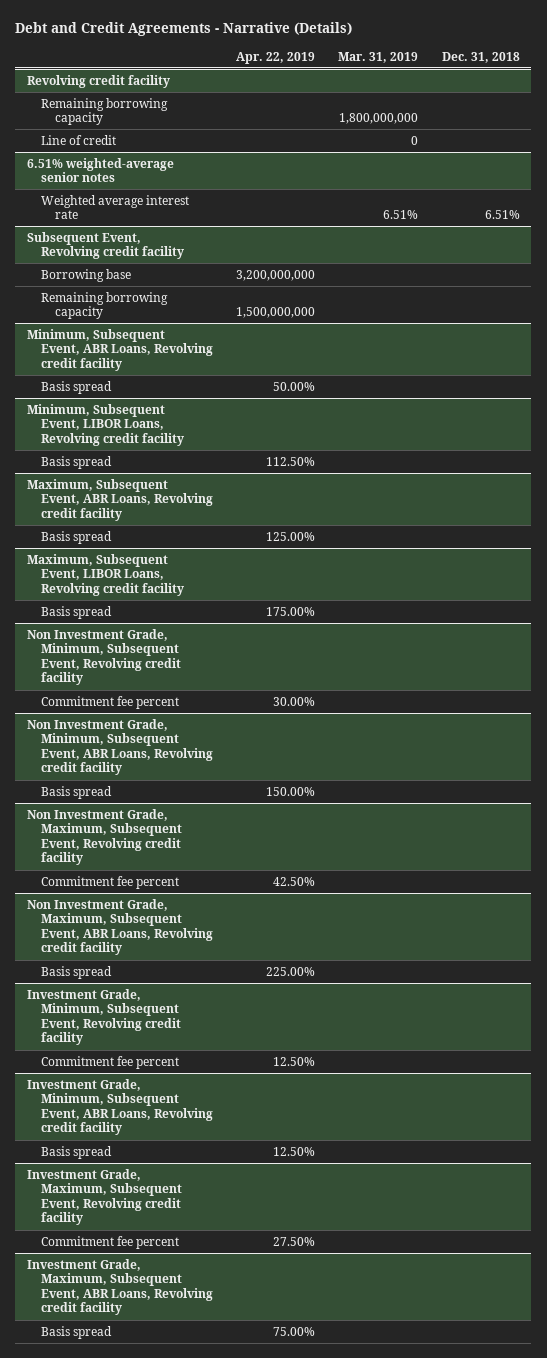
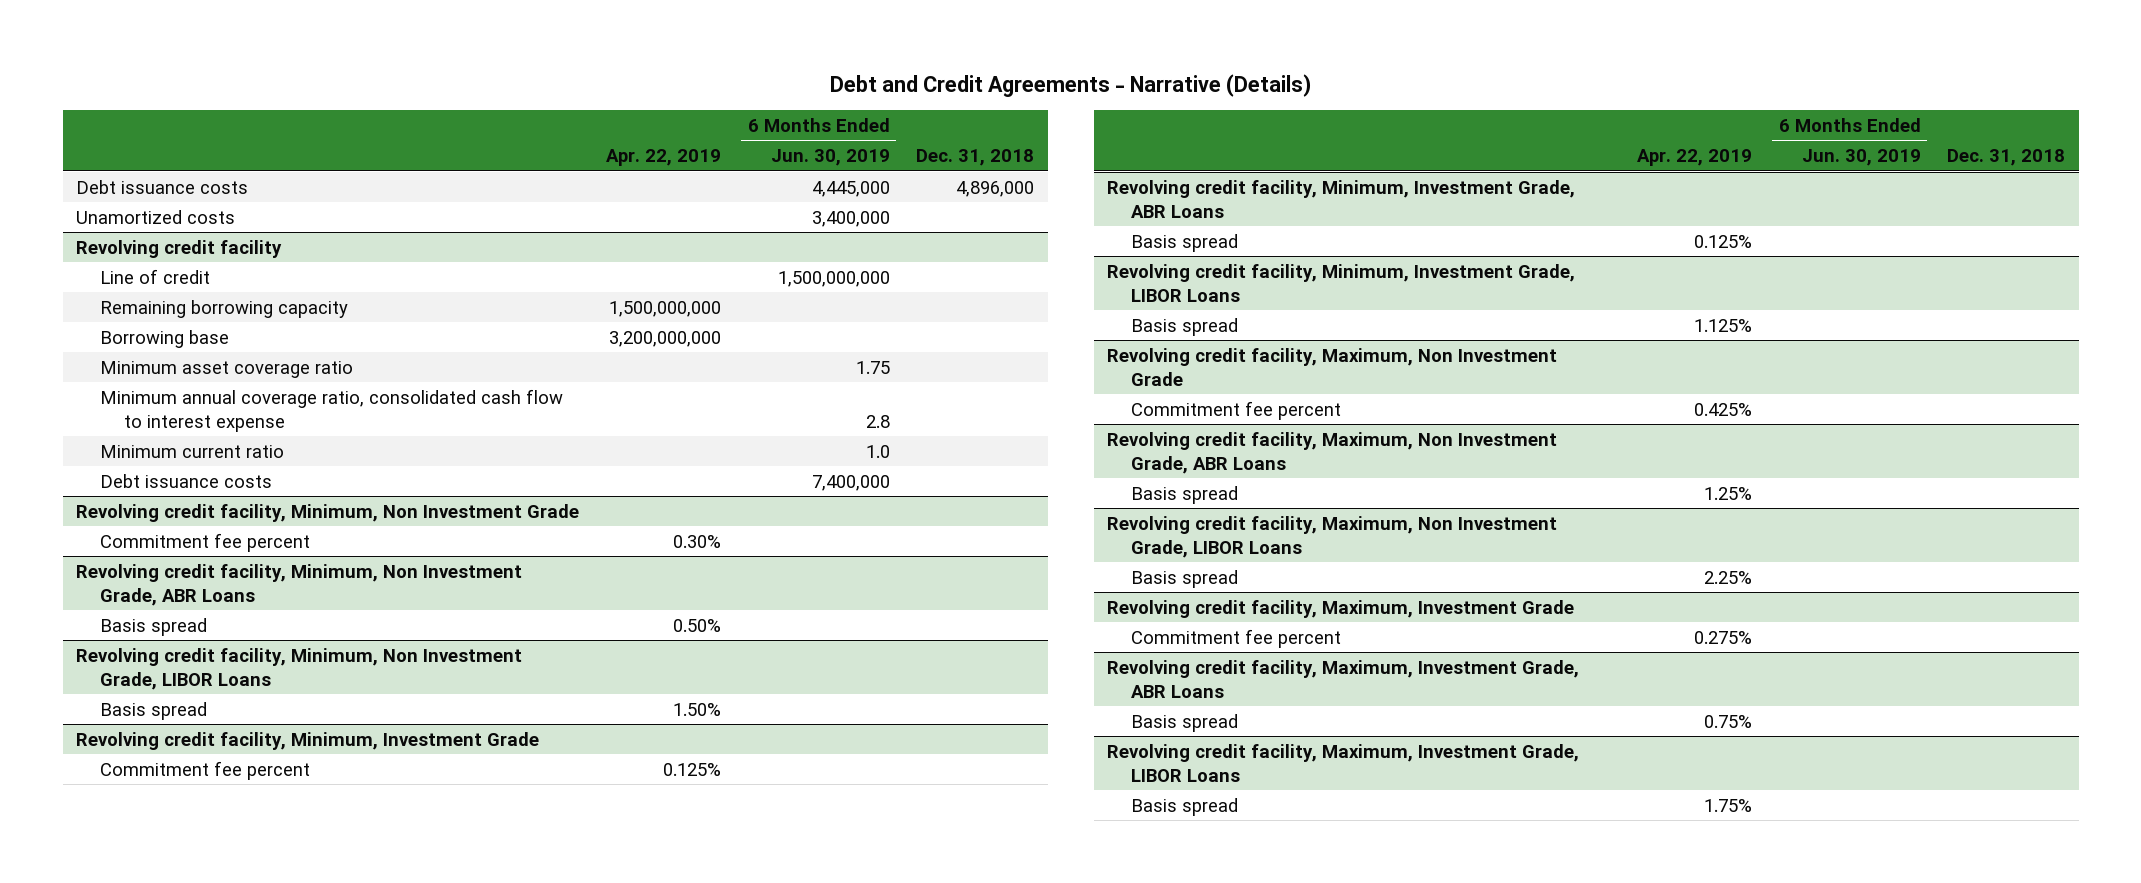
- | Apr. 22, 2019 | Mar. 31, 2019 | Dec. 31, 2018
+ | Apr. 22, 2019 | 6 Months Ended Jun. 30, 2019 | Dec. 31, 2018
+ Debt issuance costs | | 4,445,000 | 4,896,000
+ Unamortized costs | | 3,400,000 |
@ Revolving credit facility
- Remaining borrowing capacity | | 1,800,000,000 |
- 6.51% weighted-average senior notes
- Weighted average interest rate | | 6.51% | 6.51%
- Subsequent Event, Revolving credit facility
- Borrowing base | 3,200,000,000 | |
- Minimum, Subsequent Event, ABR Loans, Revolving credit facility
- Basis spread | 50.00% | |
- Minimum, Subsequent Event, LIBOR Loans, Revolving credit facility
- Basis spread | 112.50% | |
- Maximum, Subsequent Event, ABR Loans, Revolving credit facility
- Basis spread | 125.00% | |
- Maximum, Subsequent Event, LIBOR Loans, Revolving credit facility
- Basis spread | 175.00% | |
- Non Investment Grade, Minimum, Subsequent Event, Revolving credit facility
- Commitment fee percent | 30.00% | |
- Non Investment Grade, Minimum, Subsequent Event, ABR Loans, Revolving credit facility
- Basis spread | 150.00% | |
- Non Investment Grade, Maximum, Subsequent Event, Revolving credit facility
- Commitment fee percent | 42.50% | |
- Non Investment Grade, Maximum, Subsequent Event, ABR Loans, Revolving credit facility
- Basis spread | 225.00% | |
- Investment Grade, Minimum, Subsequent Event, Revolving credit facility
- Commitment fee percent | 12.50% | |
- Investment Grade, Minimum, Subsequent Event, ABR Loans, Revolving credit facility
- Basis spread | 12.50% | |
- Investment Grade, Maximum, Subsequent Event, Revolving credit facility
- Commitment fee percent | 27.50% | |
- Investment Grade, Maximum, Subsequent Event, ABR Loans, Revolving credit facility
- Basis spread | 75.00% | |
@ Revolving credit facility
+ Borrowing base | 3,200,000,000 | |
+ Minimum asset coverage ratio | | 1.75 |
+ Minimum annual coverage ratio, consolidated cash flow to interest expense | | 2.8 |
+ Minimum current ratio | | 1.0 |
+ Debt issuance costs | | 7,400,000 |
+ Revolving credit facility, Minimum, Non Investment Grade
+ Commitment fee percent | 0.30% | |
+ Revolving credit facility, Minimum, Non Investment Grade, ABR Loans
+ Basis spread | 0.50% | |
+ Revolving credit facility, Minimum, Non Investment Grade, LIBOR Loans
+ Basis spread | 1.50% | |
+ Revolving credit facility, Minimum, Investment Grade
+ Commitment fee percent | 0.125% | |
+ Revolving credit facility, Minimum, Investment Grade, ABR Loans
+ Basis spread | 0.125% | |
+ Revolving credit facility, Minimum, Investment Grade, LIBOR Loans
+ Basis spread | 1.125% | |
+ Revolving credit facility, Maximum, Non Investment Grade
+ Commitment fee percent | 0.425% | |
+ Revolving credit facility, Maximum, Non Investment Grade, ABR Loans
+ Basis spread | 1.25% | |
+ Revolving credit facility, Maximum, Non Investment Grade, LIBOR Loans
+ Basis spread | 2.25% | |
+ Revolving credit facility, Maximum, Investment Grade
+ Commitment fee percent | 0.275% | |
+ Revolving credit facility, Maximum, Investment Grade, ABR Loans
+ Basis spread | 0.75% | |
+ Revolving credit facility, Maximum, Investment Grade, LIBOR Loans
+ Basis spread | 1.75% | |

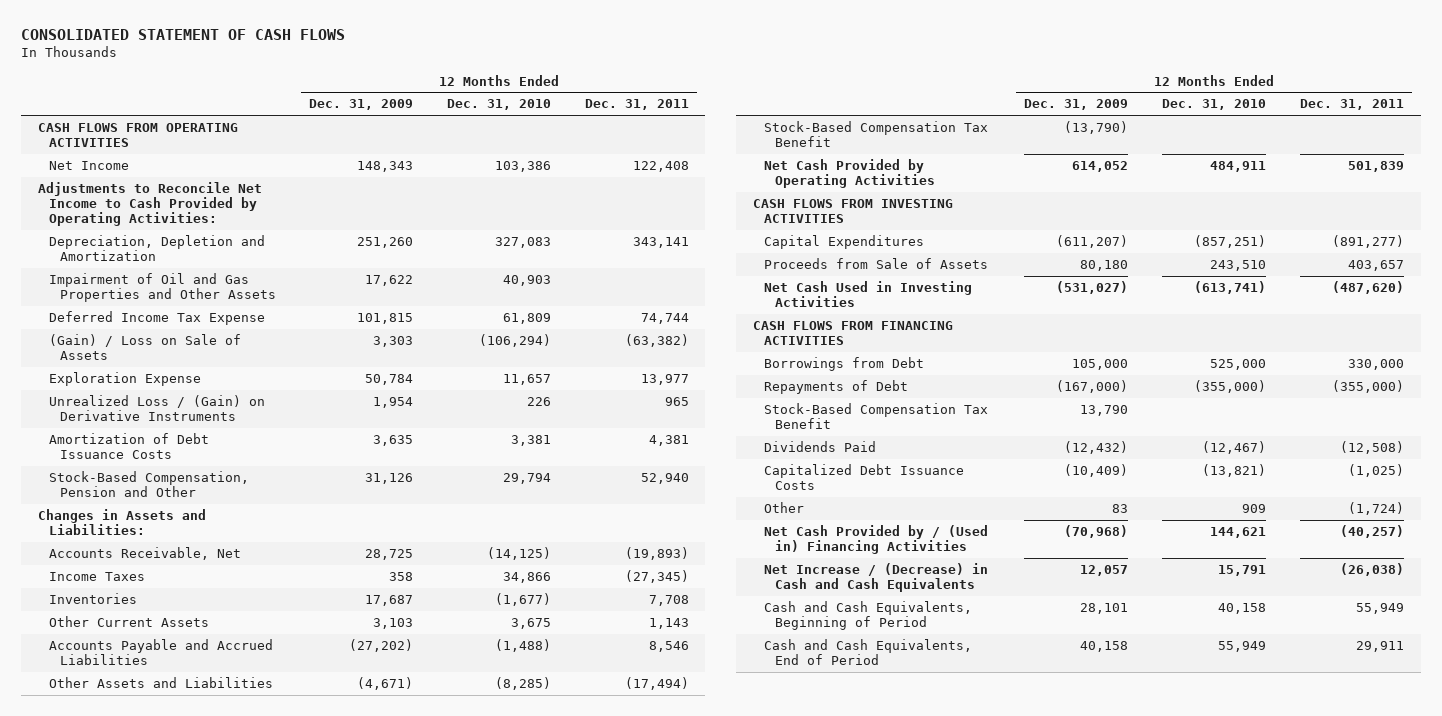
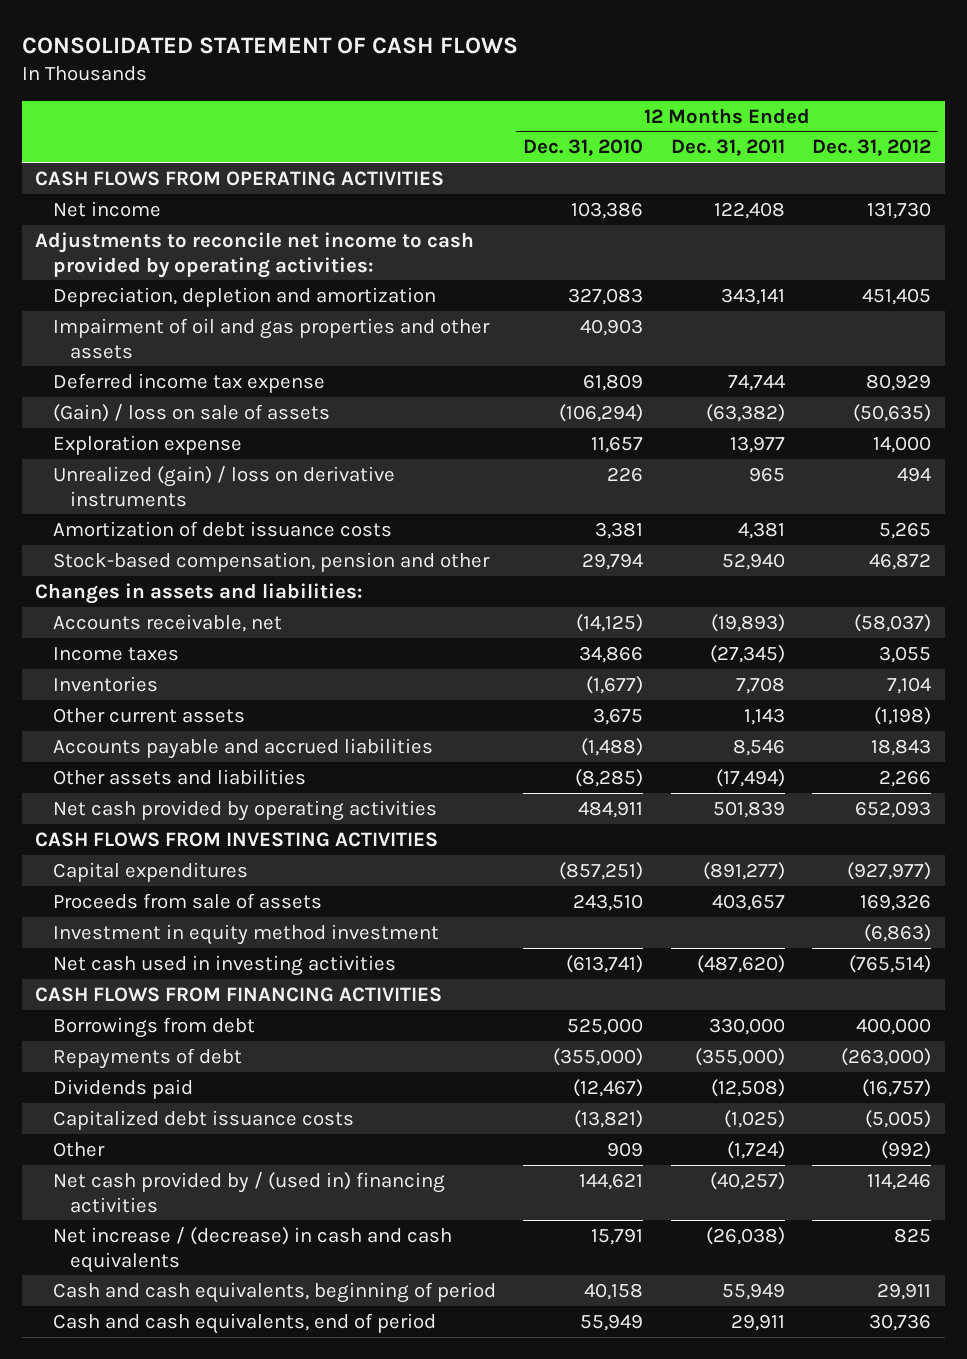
- | 12 Months Ended Dec. 31, 2009 | 12 Months Ended Dec. 31, 2010 | 12 Months Ended Dec. 31, 2011
+ | 12 Months Ended Dec. 31, 2010 | 12 Months Ended Dec. 31, 2011 | 12 Months Ended Dec. 31, 2012
- Net Income | 148,343 | 103,386 | 122,408
- Adjustments to Reconcile Net Income to Cash Provided by Operating Activities:
- Depreciation, Depletion and Amortization | 251,260 | 327,083 | 343,141
- Impairment of Oil and Gas Properties and Other Assets | 17,622 | 40,903 |
- Deferred Income Tax Expense | 101,815 | 61,809 | 74,744
- (Gain) / Loss on Sale of Assets | 3,303 | (106,294) | (63,382)
- Exploration Expense | 50,784 | 11,657 | 13,977
- Unrealized Loss / (Gain) on Derivative Instruments | 1,954 | 226 | 965
- Amortization of Debt Issuance Costs | 3,635 | 3,381 | 4,381
- Stock-Based Compensation, Pension and Other | 31,126 | 29,794 | 52,940
- Changes in Assets and Liabilities:
- Accounts Receivable, Net | 28,725 | (14,125) | (19,893)
- Income Taxes | 358 | 34,866 | (27,345)
+ Net income | 103,386 | 122,408 | 131,730
+ Adjustments to reconcile net income to cash provided by operating activities:
+ Depreciation, depletion and amortization | 327,083 | 343,141 | 451,405
+ Impairment of oil and gas properties and other assets | 40,903 | |
+ Deferred income tax expense | 61,809 | 74,744 | 80,929
+ (Gain) / loss on sale of assets | (106,294) | (63,382) | (50,635)
+ Exploration expense | 11,657 | 13,977 | 14,000
+ Unrealized (gain) / loss on derivative instruments | 226 | 965 | 494
+ Amortization of debt issuance costs | 3,381 | 4,381 | 5,265
+ Stock-based compensation, pension and other | 29,794 | 52,940 | 46,872
+ Changes in assets and liabilities:
+ Accounts receivable, net | (14,125) | (19,893) | (58,037)
+ Income taxes | 34,866 | (27,345) | 3,055
- Other Current Assets | 3,103 | 3,675 | 1,143
- Accounts Payable and Accrued Liabilities | (27,202) | (1,488) | 8,546
- Other Assets and Liabilities | (4,671) | (8,285) | (17,494)
- Stock-Based Compensation Tax Benefit | (13,790) | |
- Net Cash Provided by Operating Activities | 614,052 | 484,911 | 501,839
+ Other current assets | 3,675 | 1,143 | (1,198)
+ Accounts payable and accrued liabilities | (1,488) | 8,546 | 18,843
+ Other assets and liabilities | (8,285) | (17,494) | 2,266
+ Net cash provided by operating activities | 484,911 | 501,839 | 652,093
- Capital Expenditures | (611,207) | (857,251) | (891,277)
- Proceeds from Sale of Assets | 80,180 | 243,510 | 403,657
- Net Cash Used in Investing Activities | (531,027) | (613,741) | (487,620)
+ Capital expenditures | (857,251) | (891,277) | (927,977)
+ Proceeds from sale of assets | 243,510 | 403,657 | 169,326
+ Investment in equity method investment | | | (6,863)
+ Net cash used in investing activities | (613,741) | (487,620) | (765,514)
- Borrowings from Debt | 105,000 | 525,000 | 330,000
- Repayments of Debt | (167,000) | (355,000) | (355,000)
- Stock-Based Compensation Tax Benefit | 13,790 | |
- Dividends Paid | (12,432) | (12,467) | (12,508)
- Capitalized Debt Issuance Costs | (10,409) | (13,821) | (1,025)
+ Borrowings from debt | 525,000 | 330,000 | 400,000
+ Repayments of debt | (355,000) | (355,000) | (263,000)
+ Dividends paid | (12,467) | (12,508) | (16,757)
+ Capitalized debt issuance costs | (13,821) | (1,025) | (5,005)
- Net Cash Provided by / (Used in) Financing Activities | (70,968) | 144,621 | (40,257)
- Net Increase / (Decrease) in Cash and Cash Equivalents | 12,057 | 15,791 | (26,038)
- Cash and Cash Equivalents, Beginning of Period | 28,101 | 40,158 | 55,949
- Cash and Cash Equivalents, End of Period | 40,158 | 55,949 | 29,911
+ Net cash provided by / (used in) financing activities | 144,621 | (40,257) | 114,246
+ Net increase / (decrease) in cash and cash equivalents | 15,791 | (26,038) | 825
+ Cash and cash equivalents, beginning of period | 40,158 | 55,949 | 29,911
+ Cash and cash equivalents, end of period | 55,949 | 29,911 | 30,736

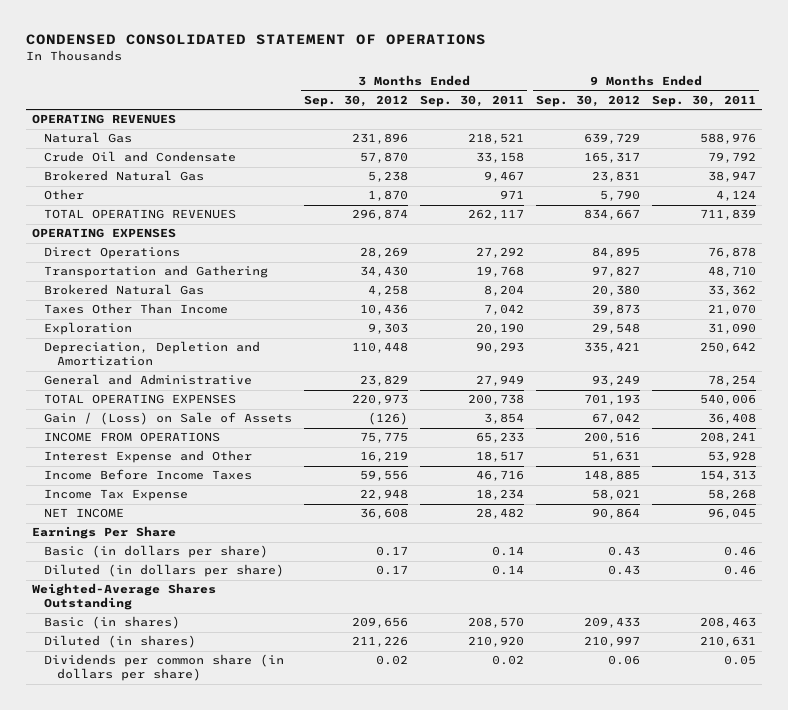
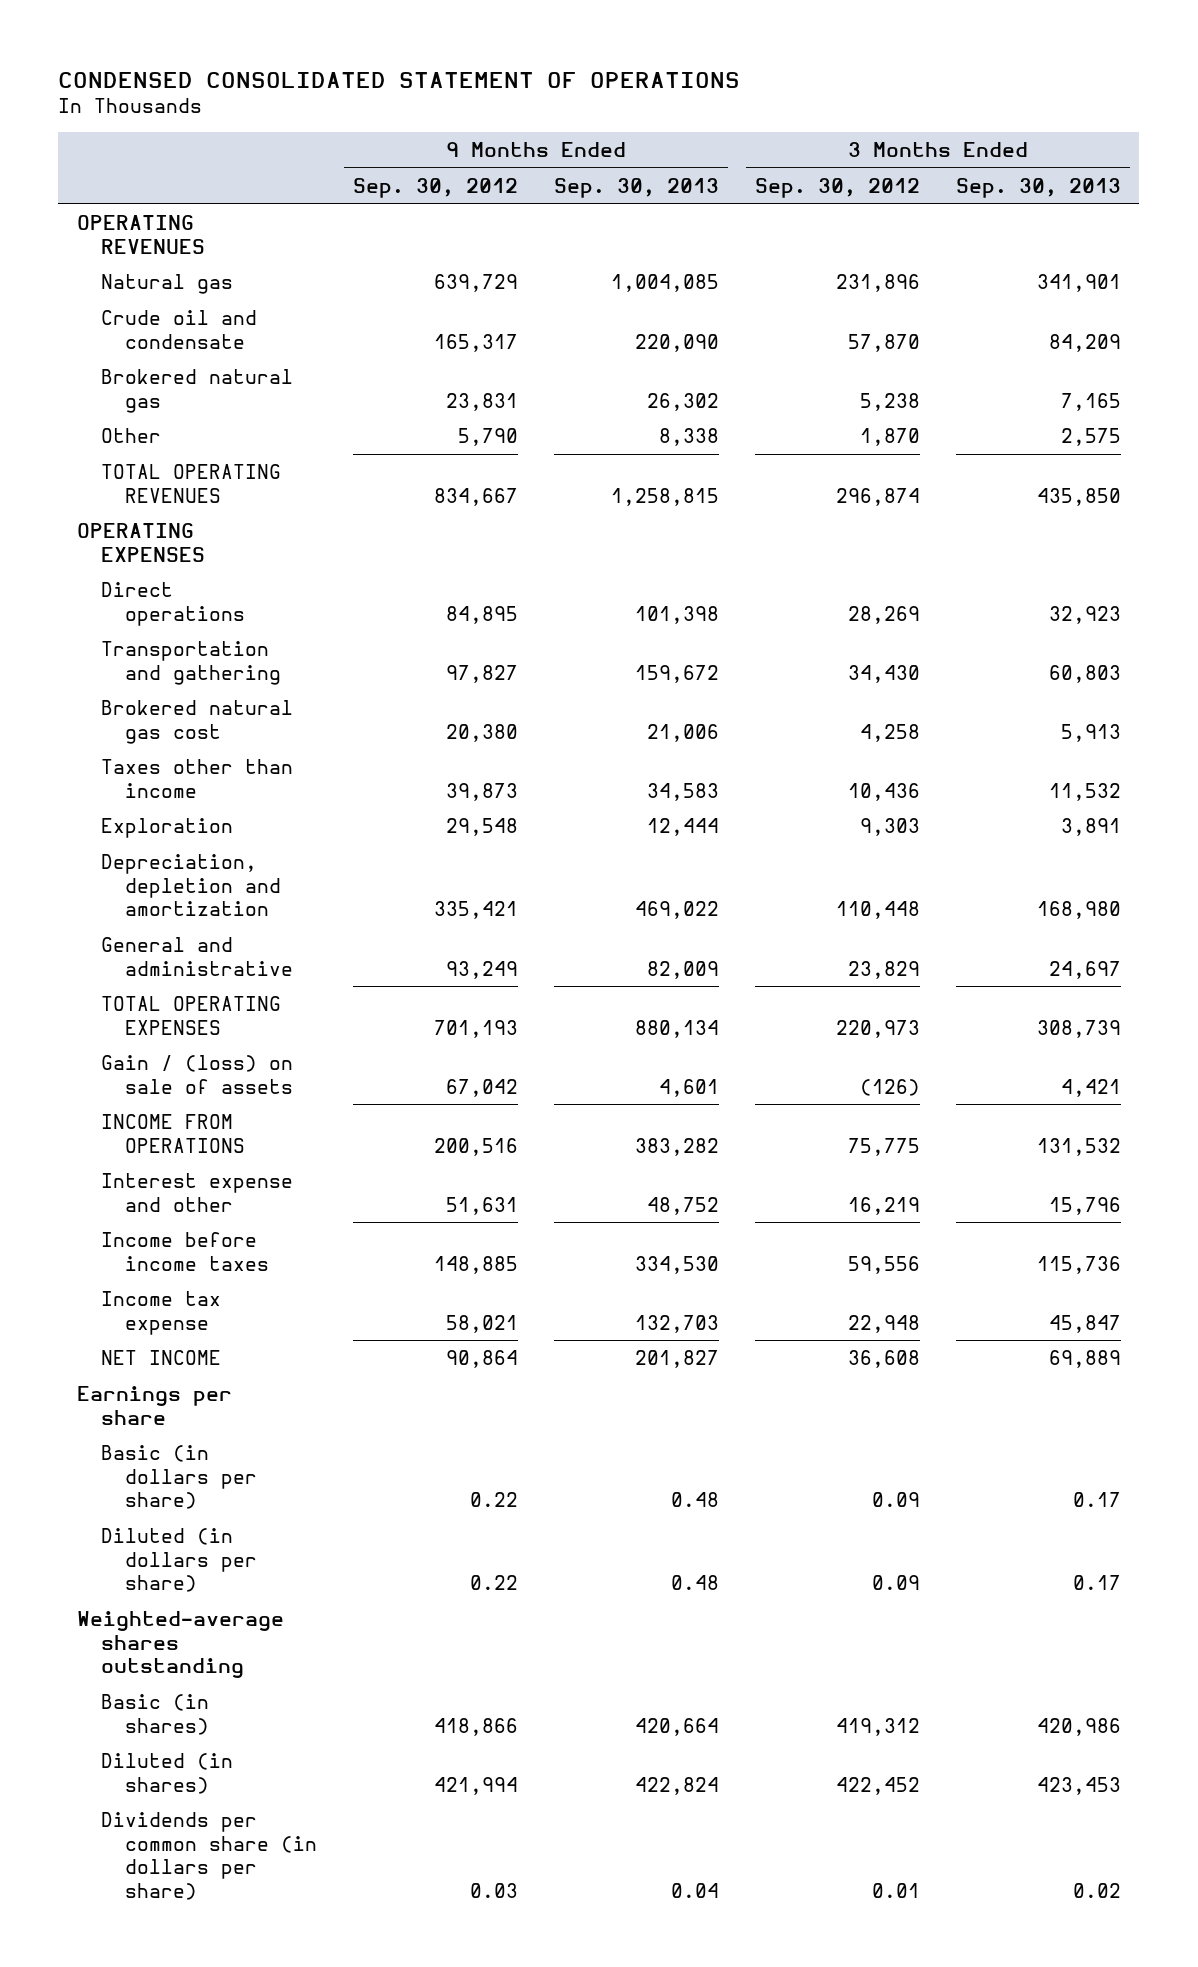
- | 3 Months Ended Sep. 30, 2012 | 3 Months Ended Sep. 30, 2011 | 9 Months Ended Sep. 30, 2012 | 9 Months Ended Sep. 30, 2011
+ | 9 Months Ended Sep. 30, 2012 | 9 Months Ended Sep. 30, 2013 | 3 Months Ended Sep. 30, 2012 | 3 Months Ended Sep. 30, 2013
- Natural Gas | 231,896 | 218,521 | 639,729 | 588,976
- Crude Oil and Condensate | 57,870 | 33,158 | 165,317 | 79,792
- Brokered Natural Gas | 5,238 | 9,467 | 23,831 | 38,947
+ Natural gas | 639,729 | 1,004,085 | 231,896 | 341,901
+ Crude oil and condensate | 165,317 | 220,090 | 57,870 | 84,209
+ Brokered natural gas | 23,831 | 26,302 | 5,238 | 7,165
- Direct Operations | 28,269 | 27,292 | 84,895 | 76,878
- Transportation and Gathering | 34,430 | 19,768 | 97,827 | 48,710
- Brokered Natural Gas | 4,258 | 8,204 | 20,380 | 33,362
- Taxes Other Than Income | 10,436 | 7,042 | 39,873 | 21,070
+ Direct operations | 84,895 | 101,398 | 28,269 | 32,923
+ Transportation and gathering | 97,827 | 159,672 | 34,430 | 60,803
+ Brokered natural gas cost | 20,380 | 21,006 | 4,258 | 5,913
+ Taxes other than income | 39,873 | 34,583 | 10,436 | 11,532
- Depreciation, Depletion and Amortization | 110,448 | 90,293 | 335,421 | 250,642
- General and Administrative | 23,829 | 27,949 | 93,249 | 78,254
+ Depreciation, depletion and amortization | 335,421 | 469,022 | 110,448 | 168,980
+ General and administrative | 93,249 | 82,009 | 23,829 | 24,697
- Gain / (Loss) on Sale of Assets | (126) | 3,854 | 67,042 | 36,408
+ Gain / (loss) on sale of assets | 67,042 | 4,601 | (126) | 4,421
- Interest Expense and Other | 16,219 | 18,517 | 51,631 | 53,928
- Income Before Income Taxes | 59,556 | 46,716 | 148,885 | 154,313
- Income Tax Expense | 22,948 | 18,234 | 58,021 | 58,268
+ Interest expense and other | 51,631 | 48,752 | 16,219 | 15,796
+ Income before income taxes | 148,885 | 334,530 | 59,556 | 115,736
+ Income tax expense | 58,021 | 132,703 | 22,948 | 45,847
- Earnings Per Share
- Basic (in dollars per share) | 0.17 | 0.14 | 0.43 | 0.46
- Diluted (in dollars per share) | 0.17 | 0.14 | 0.43 | 0.46
- Weighted-Average Shares Outstanding
- Basic (in shares) | 209,656 | 208,570 | 209,433 | 208,463
- Diluted (in shares) | 211,226 | 210,920 | 210,997 | 210,631
- Dividends per common share (in dollars per share) | 0.02 | 0.02 | 0.06 | 0.05
+ Earnings per share
+ Basic (in dollars per share) | 0.22 | 0.48 | 0.09 | 0.17
+ Diluted (in dollars per share) | 0.22 | 0.48 | 0.09 | 0.17
+ Weighted-average shares outstanding
+ Basic (in shares) | 418,866 | 420,664 | 419,312 | 420,986
+ Diluted (in shares) | 421,994 | 422,824 | 422,452 | 423,453
+ Dividends per common share (in dollars per share) | 0.03 | 0.04 | 0.01 | 0.02

